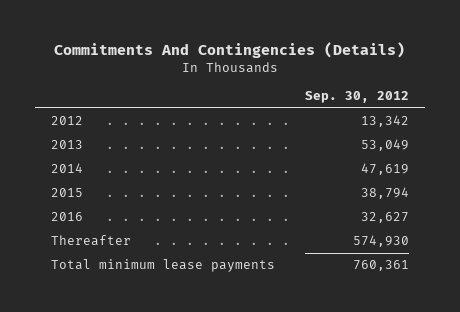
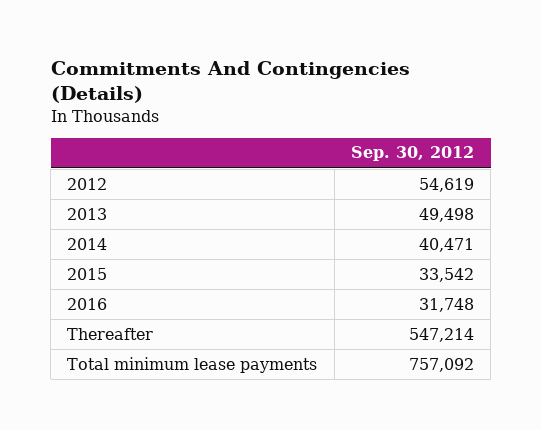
- 2012 | 13,342
- 2013 | 53,049
- 2014 | 47,619
- 2015 | 38,794
- 2016 | 32,627
- Thereafter | 574,930
- Total minimum lease payments | 760,361
+ 2012 | 54,619
+ 2013 | 49,498
+ 2014 | 40,471
+ 2015 | 33,542
+ 2016 | 31,748
+ Thereafter | 547,214
+ Total minimum lease payments | 757,092

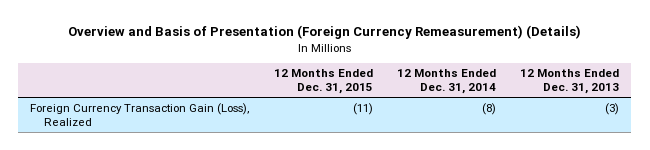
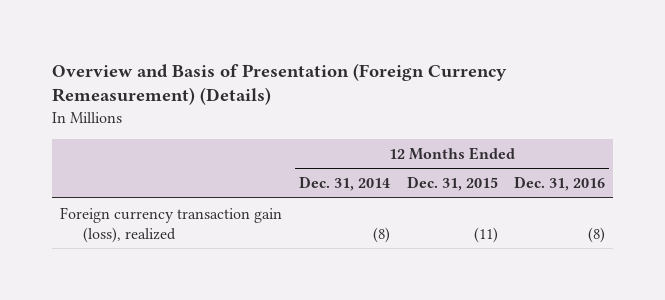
- | 12 Months Ended Dec. 31, 2015 | 12 Months Ended Dec. 31, 2014 | 12 Months Ended Dec. 31, 2013
+ | 12 Months Ended Dec. 31, 2014 | 12 Months Ended Dec. 31, 2015 | 12 Months Ended Dec. 31, 2016
- Foreign Currency Transaction Gain (Loss), Realized | (11) | (8) | (3)
+ Foreign currency transaction gain (loss), realized | (8) | (11) | (8)

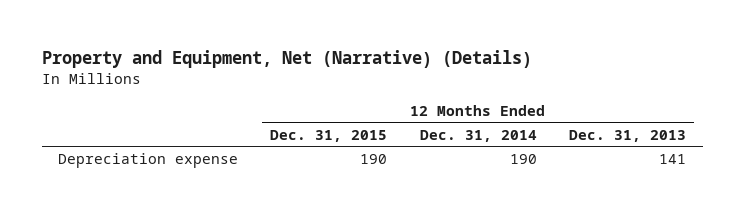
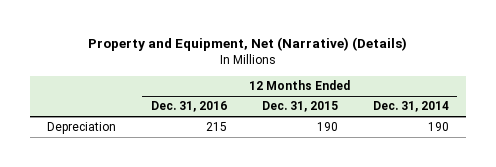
- | 12 Months Ended Dec. 31, 2015 | 12 Months Ended Dec. 31, 2014 | 12 Months Ended Dec. 31, 2013
+ | 12 Months Ended Dec. 31, 2016 | 12 Months Ended Dec. 31, 2015 | 12 Months Ended Dec. 31, 2014
- Depreciation expense | 190 | 190 | 141
+ Depreciation | 215 | 190 | 190

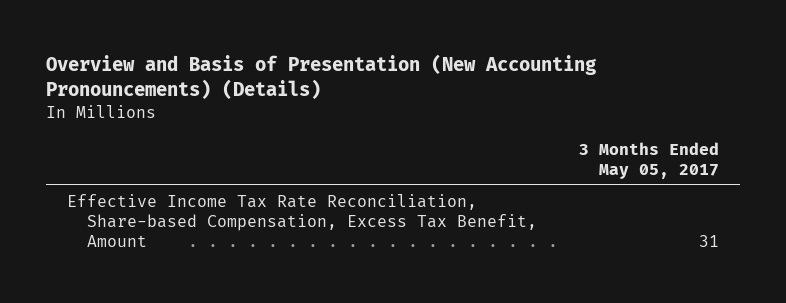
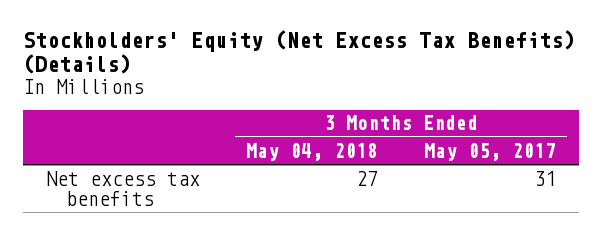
- Overview and Basis of Presentation (New Accounting Pronouncements) (Details)
+ Stockholders' Equity (Net Excess Tax Benefits) (Details)
- | 3 Months Ended May 05, 2017
+ | 3 Months Ended May 04, 2018 | 3 Months Ended May 05, 2017
- Effective Income Tax Rate Reconciliation, Share-based Compensation, Excess Tax Benefit, Amount | 31
+ Net excess tax benefits | 27 | 31

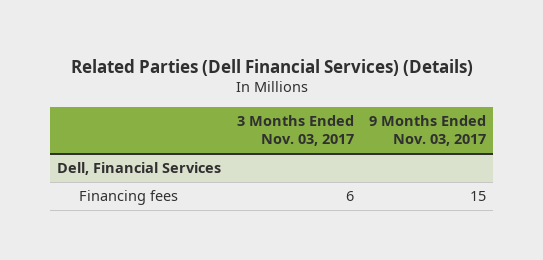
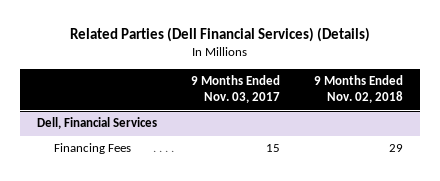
- | 3 Months Ended Nov. 03, 2017 | 9 Months Ended Nov. 03, 2017
+ | 9 Months Ended Nov. 03, 2017 | 9 Months Ended Nov. 02, 2018
@ Dell, Financial Services
- Financing fees | 6 | 15
+ Financing Fees | 15 | 29

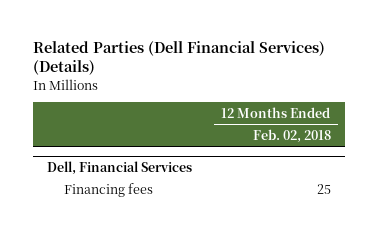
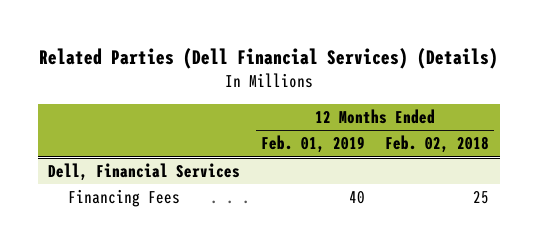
- | 12 Months Ended Feb. 02, 2018
+ | 12 Months Ended Feb. 01, 2019 | 12 Months Ended Feb. 02, 2018
@ Dell, Financial Services
- Financing fees | 25
+ Financing Fees | 40 | 25

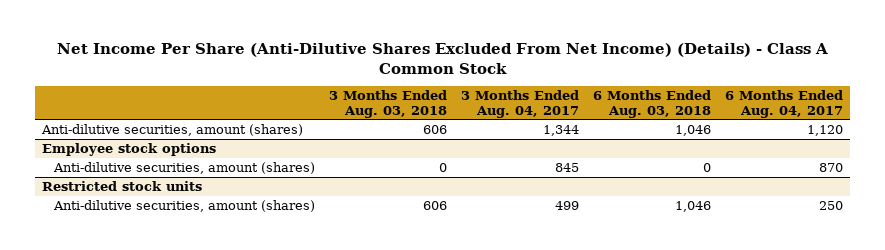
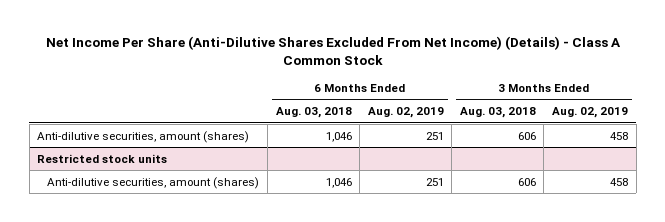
- | 3 Months Ended Aug. 03, 2018 | 3 Months Ended Aug. 04, 2017 | 6 Months Ended Aug. 03, 2018 | 6 Months Ended Aug. 04, 2017
+ | 6 Months Ended Aug. 03, 2018 | 6 Months Ended Aug. 02, 2019 | 3 Months Ended Aug. 03, 2018 | 3 Months Ended Aug. 02, 2019
- Employee stock options
- Anti-dilutive securities, amount (shares) | 0 | 845 | 0 | 870

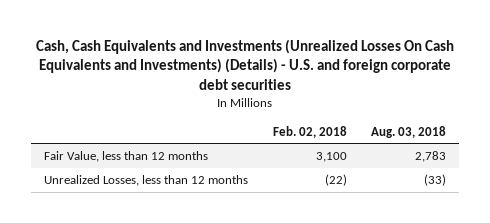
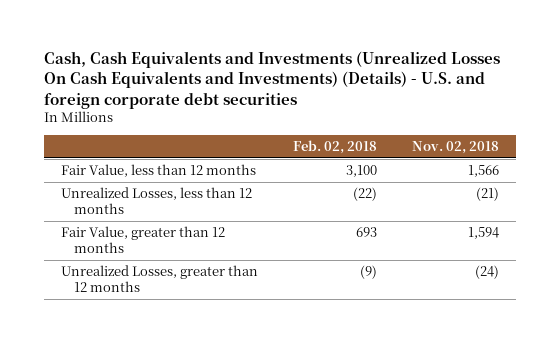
- | Feb. 02, 2018 | Aug. 03, 2018
+ | Feb. 02, 2018 | Nov. 02, 2018
+ Fair Value, greater than 12 months | 693 | 1,594
+ Unrealized Losses, greater than 12 months | (9) | (24)

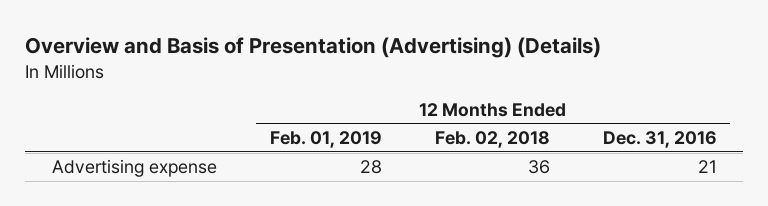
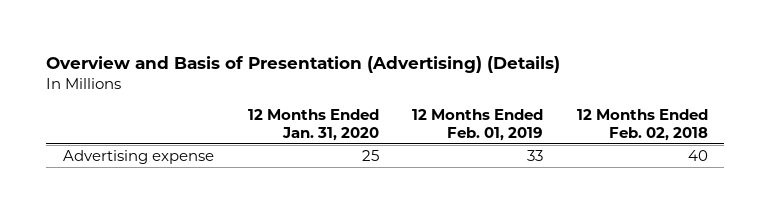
- | 12 Months Ended Feb. 01, 2019 | 12 Months Ended Feb. 02, 2018 | 12 Months Ended Dec. 31, 2016
+ | 12 Months Ended Jan. 31, 2020 | 12 Months Ended Feb. 01, 2019 | 12 Months Ended Feb. 02, 2018
- Advertising expense | 28 | 36 | 21
+ Advertising expense | 25 | 33 | 40

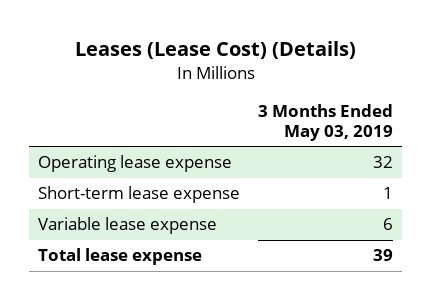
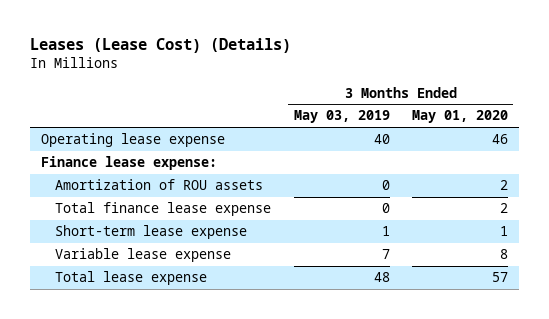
- | 3 Months Ended May 03, 2019
+ | 3 Months Ended May 03, 2019 | 3 Months Ended May 01, 2020
- Operating lease expense | 32
+ Operating lease expense | 40 | 46
+ Finance lease expense:
+ Amortization of ROU assets | 0 | 2
+ Total finance lease expense | 0 | 2
- Variable lease expense | 6
- Total lease expense | 39
+ Variable lease expense | 7 | 8
+ Total lease expense | 48 | 57

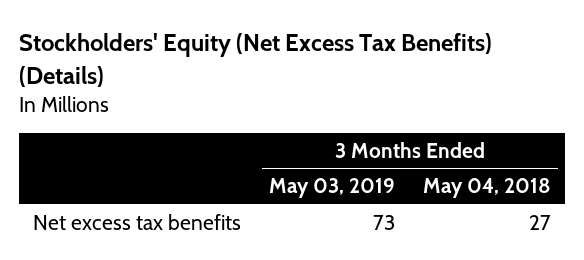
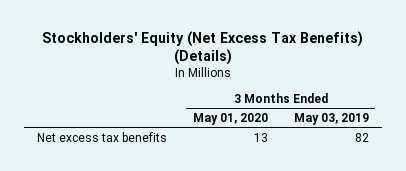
- | 3 Months Ended May 03, 2019 | 3 Months Ended May 04, 2018
+ | 3 Months Ended May 01, 2020 | 3 Months Ended May 03, 2019
- Net excess tax benefits | 73 | 27
+ Net excess tax benefits | 13 | 82

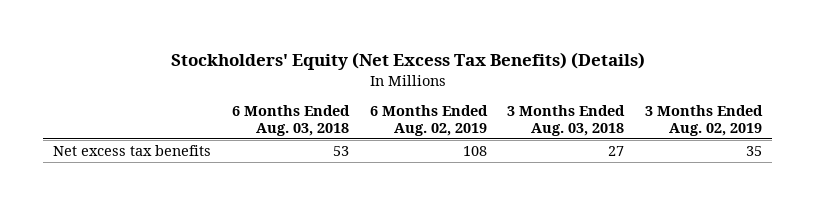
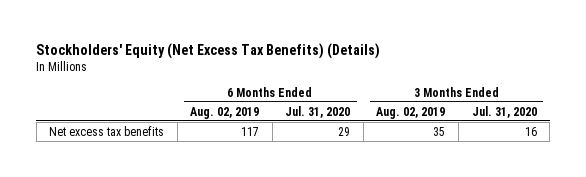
- | 6 Months Ended Aug. 03, 2018 | 6 Months Ended Aug. 02, 2019 | 3 Months Ended Aug. 03, 2018 | 3 Months Ended Aug. 02, 2019
+ | 6 Months Ended Aug. 02, 2019 | 6 Months Ended Jul. 31, 2020 | 3 Months Ended Aug. 02, 2019 | 3 Months Ended Jul. 31, 2020
- Net excess tax benefits | 53 | 108 | 27 | 35
+ Net excess tax benefits | 117 | 29 | 35 | 16

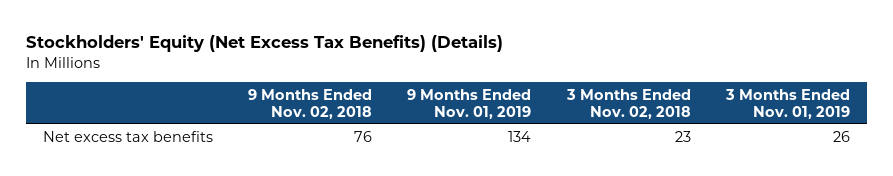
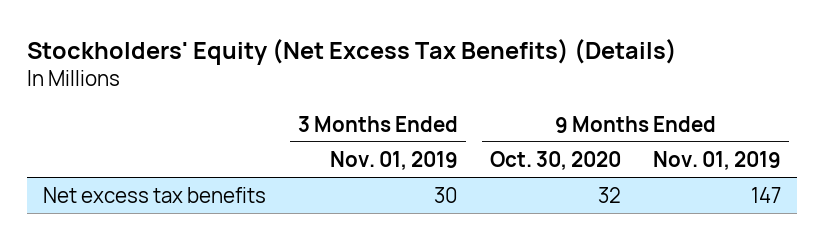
- | 9 Months Ended Nov. 02, 2018 | 9 Months Ended Nov. 01, 2019 | 3 Months Ended Nov. 02, 2018 | 3 Months Ended Nov. 01, 2019
+ | 3 Months Ended Nov. 01, 2019 | 9 Months Ended Oct. 30, 2020 | 9 Months Ended Nov. 01, 2019
- Net excess tax benefits | 76 | 134 | 23 | 26
+ Net excess tax benefits | 30 | 32 | 147

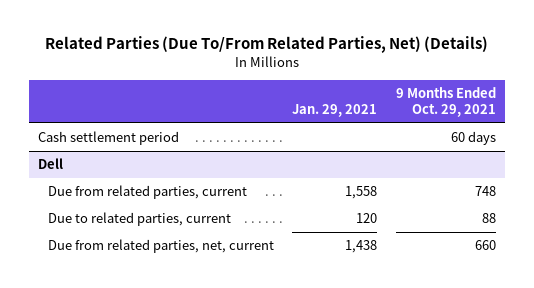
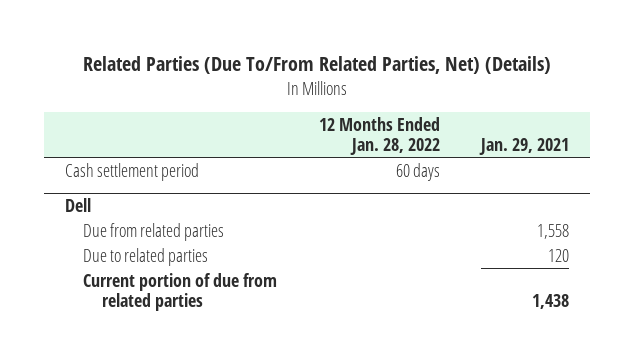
- | Jan. 29, 2021 | 9 Months Ended Oct. 29, 2021
+ | 12 Months Ended Jan. 28, 2022 | Jan. 29, 2021
@ Dell
- Due from related parties, current | 1,558 | 748
- Due to related parties, current | 120 | 88
- Due from related parties, net, current | 1,438 | 660
+ Due from related parties | | 1,558
+ Due to related parties | | 120
+ Current portion of due from related parties | | 1,438

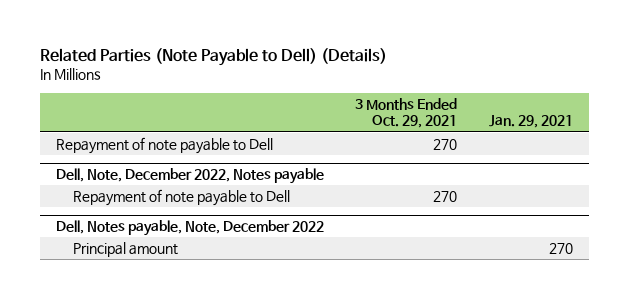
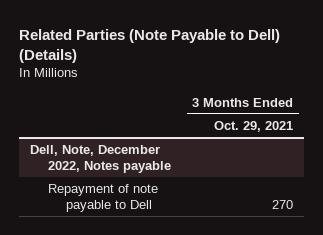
- | 3 Months Ended Oct. 29, 2021 | Jan. 29, 2021
+ | 3 Months Ended Oct. 29, 2021
- Repayment of note payable to Dell | 270 |
- Dell, Notes payable, Note, December 2022
- Principal amount | | 270

